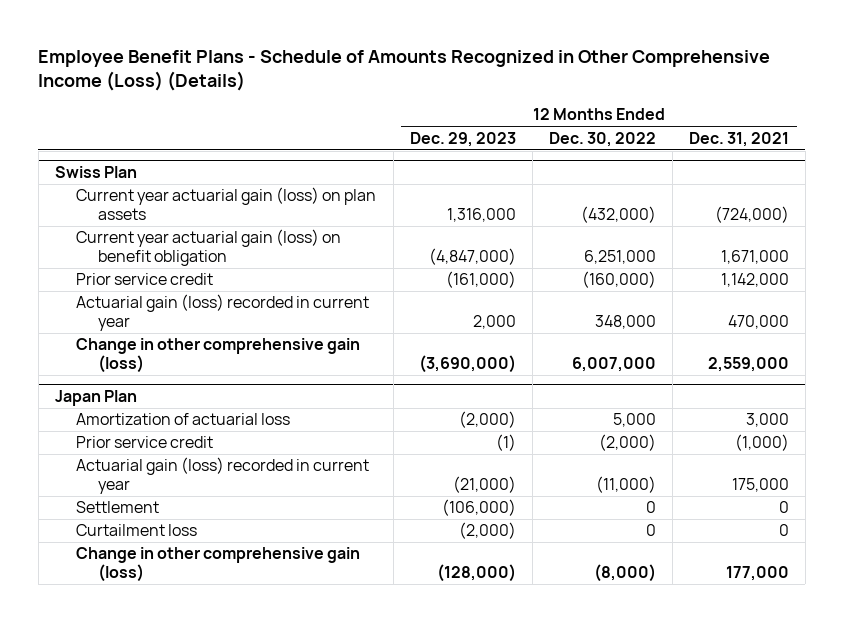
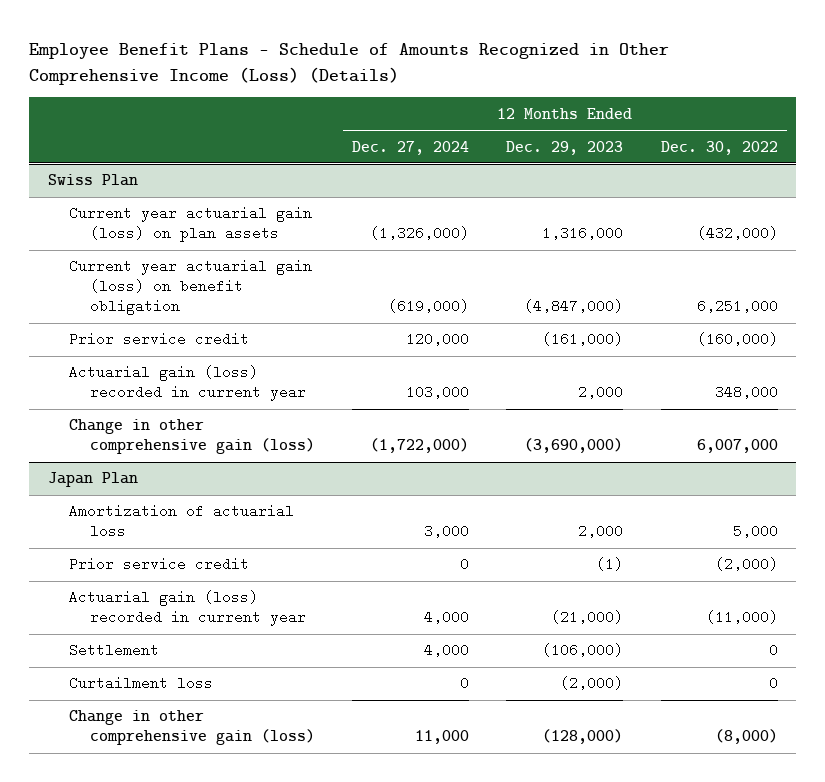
- | 12 Months Ended Dec. 29, 2023 | 12 Months Ended Dec. 30, 2022 | 12 Months Ended Dec. 31, 2021
+ | 12 Months Ended Dec. 27, 2024 | 12 Months Ended Dec. 29, 2023 | 12 Months Ended Dec. 30, 2022
@ Japan Plan
- Amortization of actuarial loss | (2,000) | 5,000 | 3,000
+ Amortization of actuarial loss | 3,000 | 2,000 | 5,000

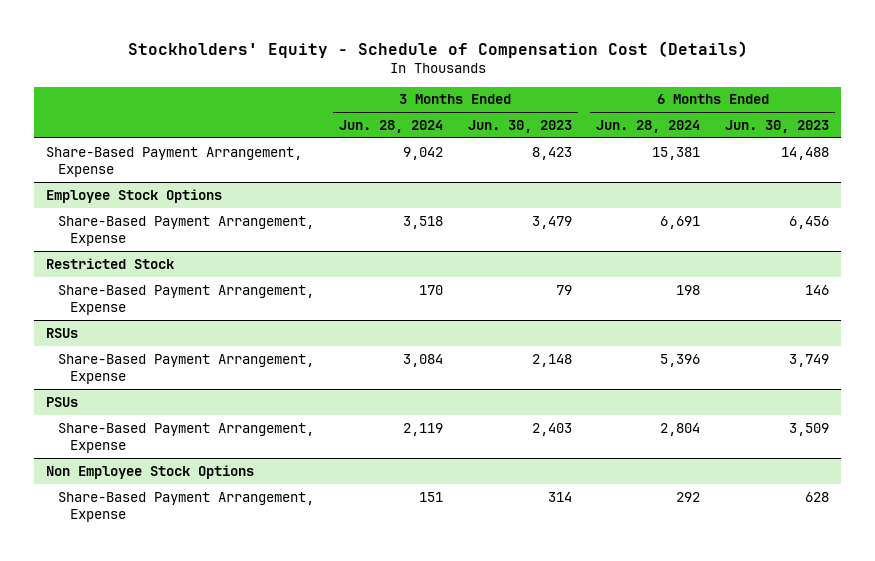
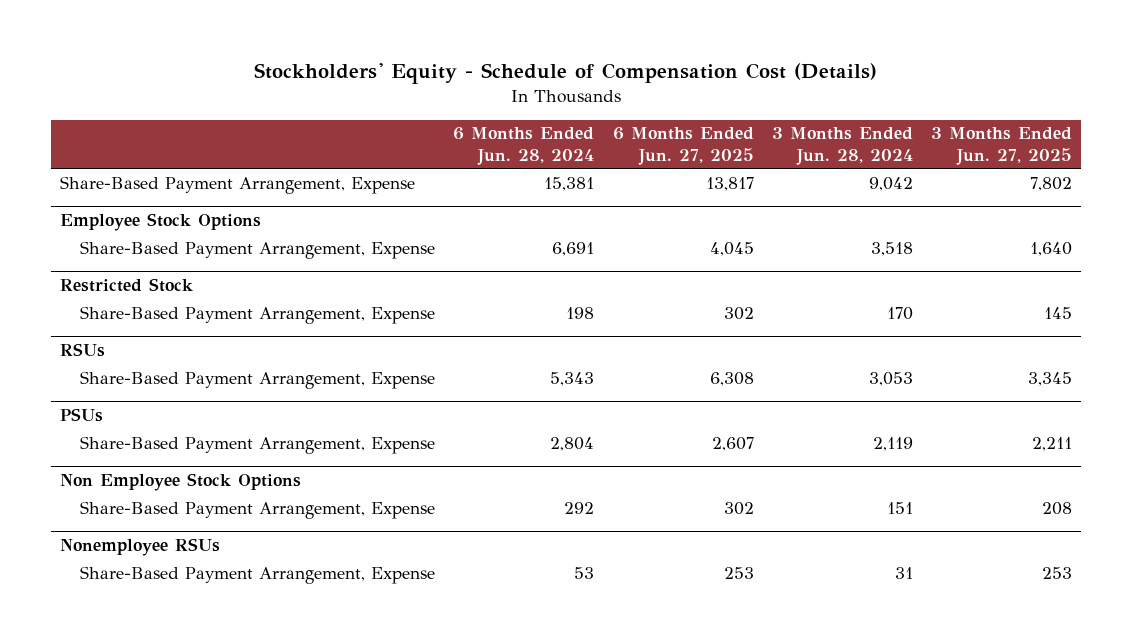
- | 3 Months Ended Jun. 28, 2024 | 3 Months Ended Jun. 30, 2023 | 6 Months Ended Jun. 28, 2024 | 6 Months Ended Jun. 30, 2023
+ | 6 Months Ended Jun. 28, 2024 | 6 Months Ended Jun. 27, 2025 | 3 Months Ended Jun. 28, 2024 | 3 Months Ended Jun. 27, 2025
@ RSUs
- Share-Based Payment Arrangement, Expense | 3,084 | 2,148 | 5,396 | 3,749
+ Share-Based Payment Arrangement, Expense | 5,343 | 6,308 | 3,053 | 3,345
+ Nonemployee RSUs
+ Share-Based Payment Arrangement, Expense | 53 | 253 | 31 | 253

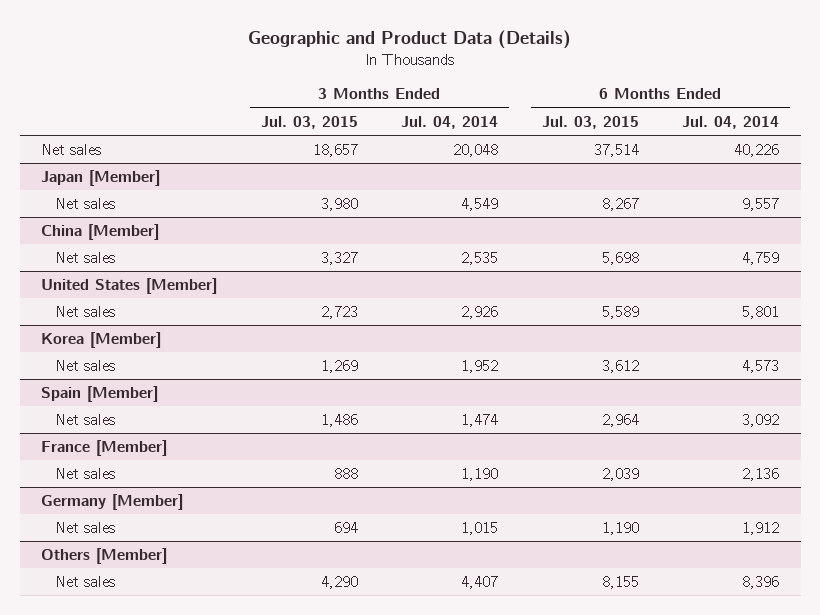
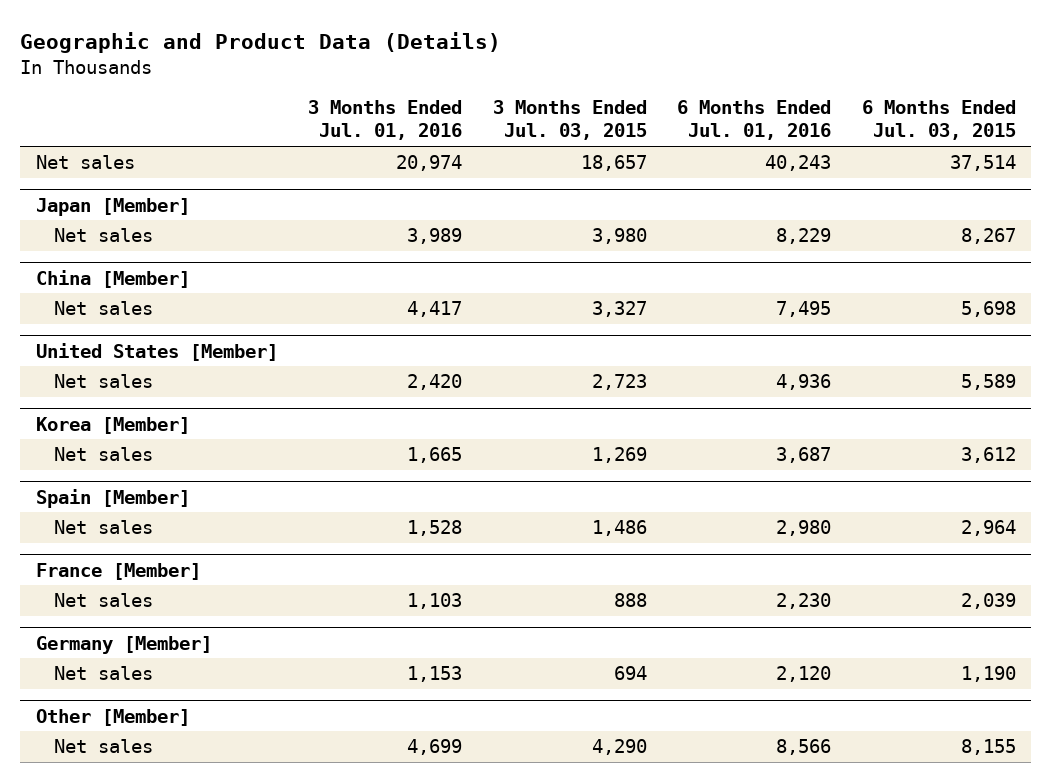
- | 3 Months Ended Jul. 03, 2015 | 3 Months Ended Jul. 04, 2014 | 6 Months Ended Jul. 03, 2015 | 6 Months Ended Jul. 04, 2014
+ | 3 Months Ended Jul. 01, 2016 | 3 Months Ended Jul. 03, 2015 | 6 Months Ended Jul. 01, 2016 | 6 Months Ended Jul. 03, 2015
- Others [Member]
+ Other [Member]

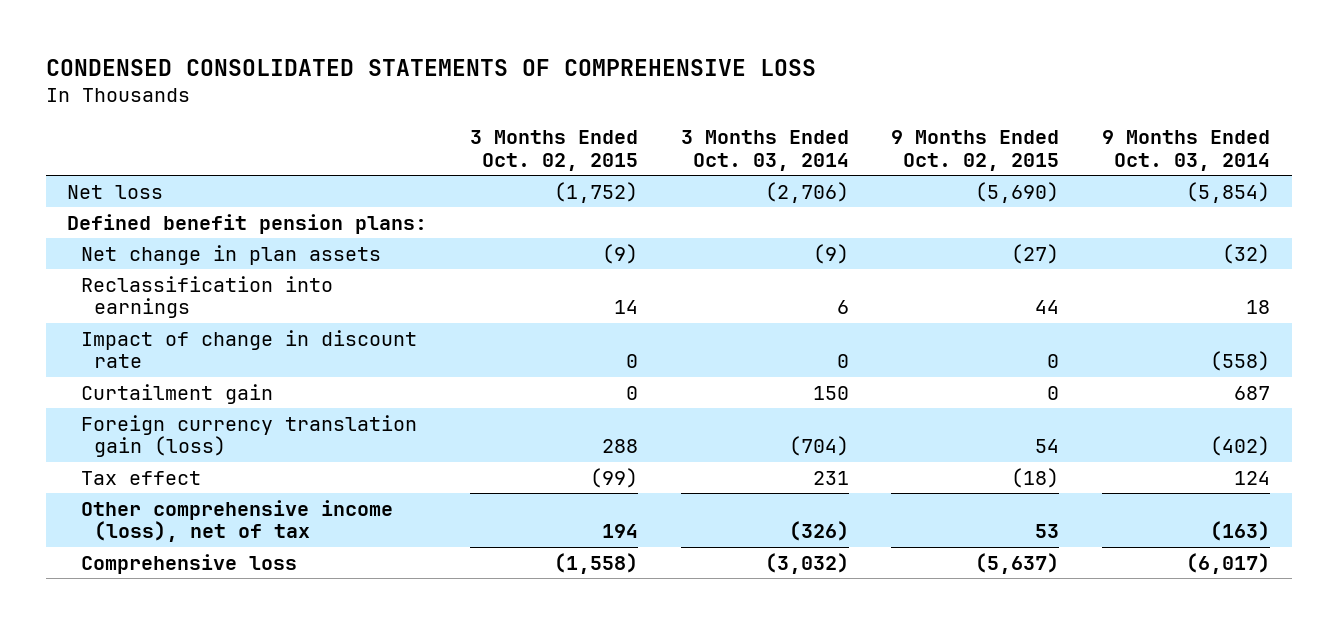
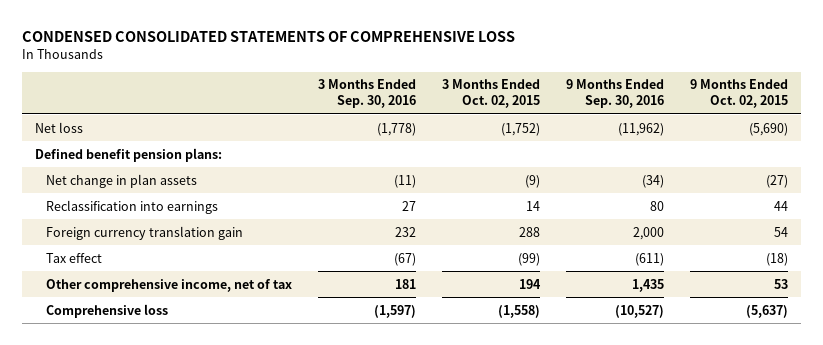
- | 3 Months Ended Oct. 02, 2015 | 3 Months Ended Oct. 03, 2014 | 9 Months Ended Oct. 02, 2015 | 9 Months Ended Oct. 03, 2014
+ | 3 Months Ended Sep. 30, 2016 | 3 Months Ended Oct. 02, 2015 | 9 Months Ended Sep. 30, 2016 | 9 Months Ended Oct. 02, 2015
- Impact of change in discount rate | 0 | 0 | 0 | (558)
- Curtailment gain | 0 | 150 | 0 | 687
- Foreign currency translation gain (loss) | 288 | (704) | 54 | (402)
+ Foreign currency translation gain | 232 | 288 | 2,000 | 54
- Other comprehensive income (loss), net of tax | 194 | (326) | 53 | (163)
+ Other comprehensive income, net of tax | 181 | 194 | 1,435 | 53

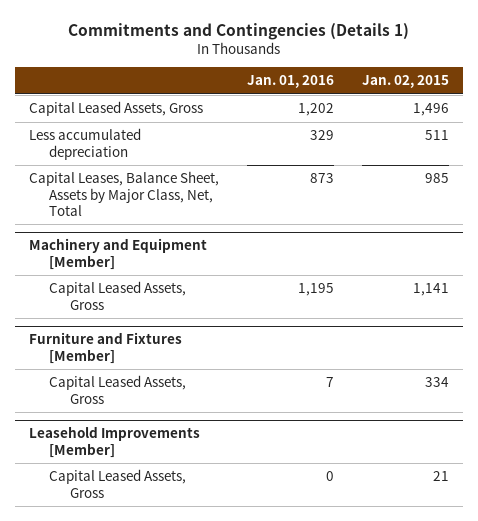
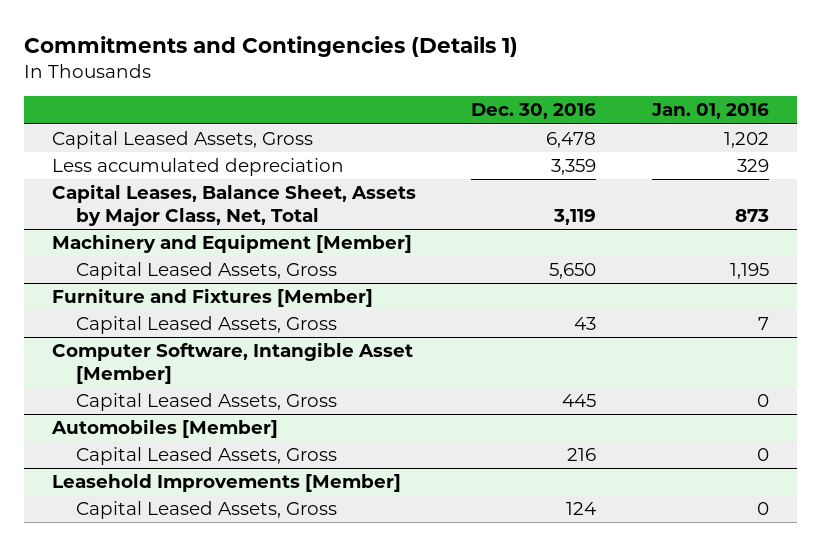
- | Jan. 01, 2016 | Jan. 02, 2015
+ | Dec. 30, 2016 | Jan. 01, 2016
+ Computer Software, Intangible Asset [Member]
+ Capital Leased Assets, Gross | 445 | 0
+ Automobiles [Member]
+ Capital Leased Assets, Gross | 216 | 0

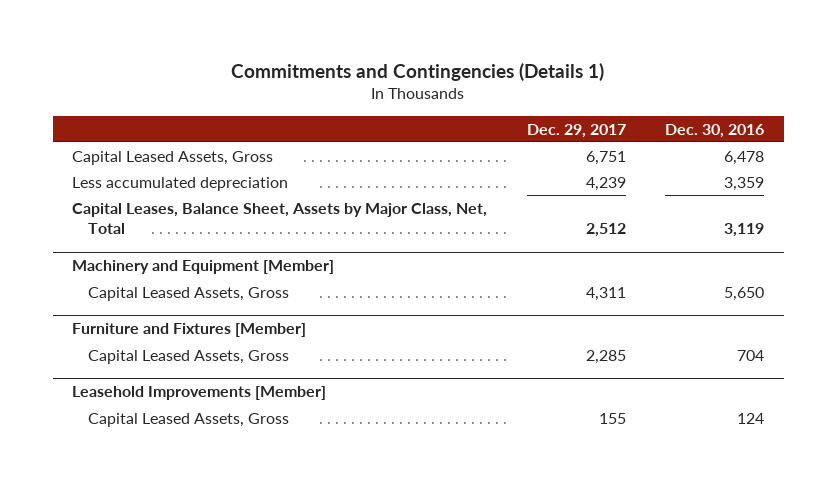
- | Dec. 30, 2016 | Jan. 01, 2016
+ | Dec. 29, 2017 | Dec. 30, 2016
@ Furniture and Fixtures [Member]
- Capital Leased Assets, Gross | 43 | 7
- Computer Software, Intangible Asset [Member]
- Capital Leased Assets, Gross | 445 | 0
- Automobiles [Member]
- Capital Leased Assets, Gross | 216 | 0
@ Furniture and Fixtures [Member]
+ Capital Leased Assets, Gross | 2,285 | 704

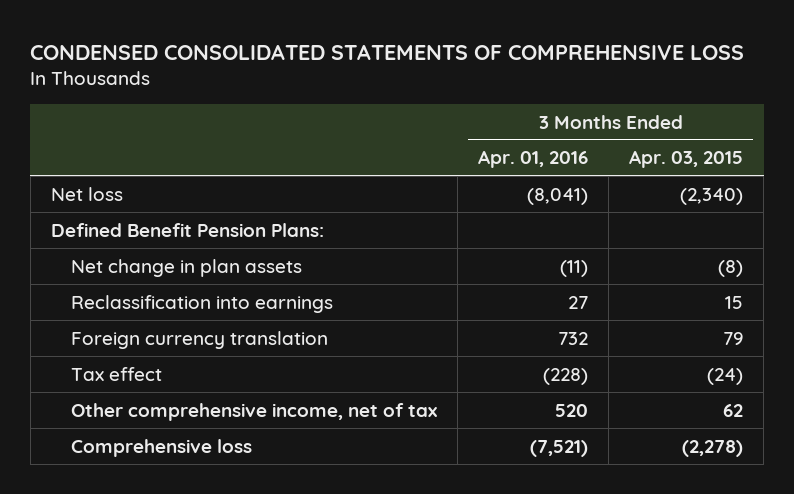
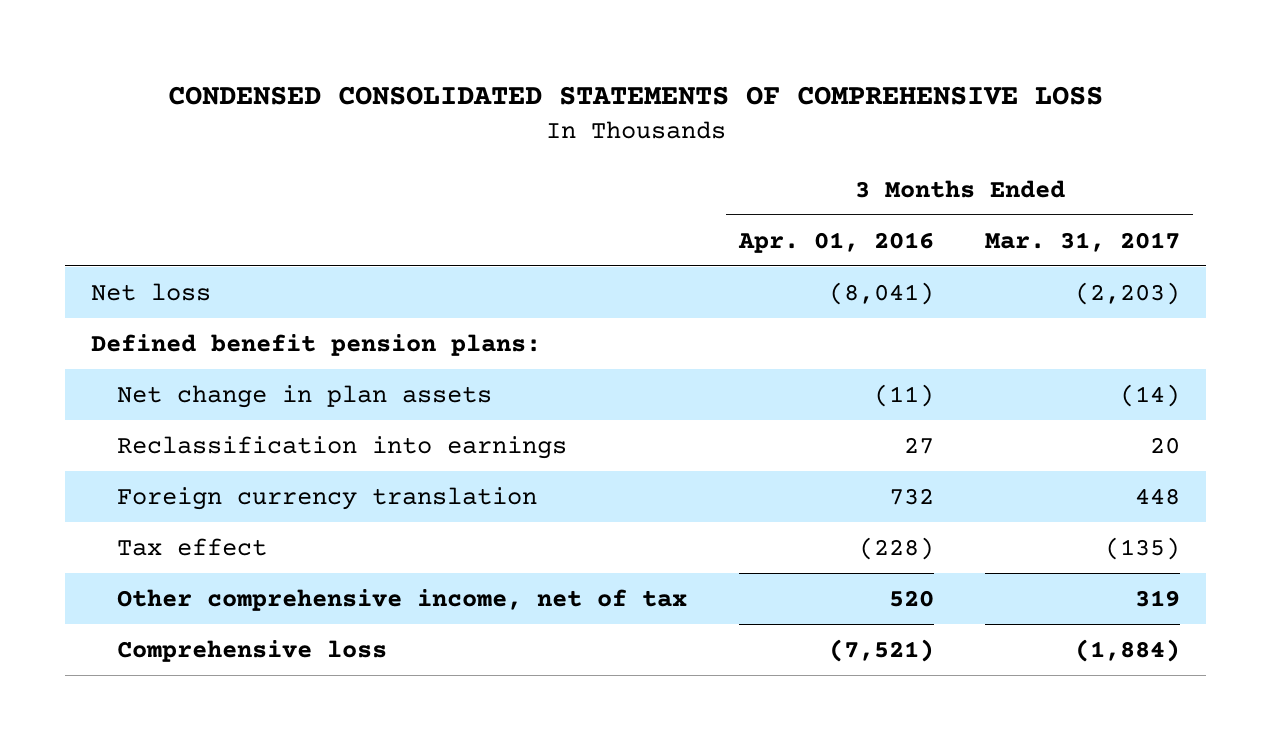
- | 3 Months Ended Apr. 01, 2016 | 3 Months Ended Apr. 03, 2015
+ | 3 Months Ended Apr. 01, 2016 | 3 Months Ended Mar. 31, 2017
- Defined Benefit Pension Plans:
+ Defined benefit pension plans:

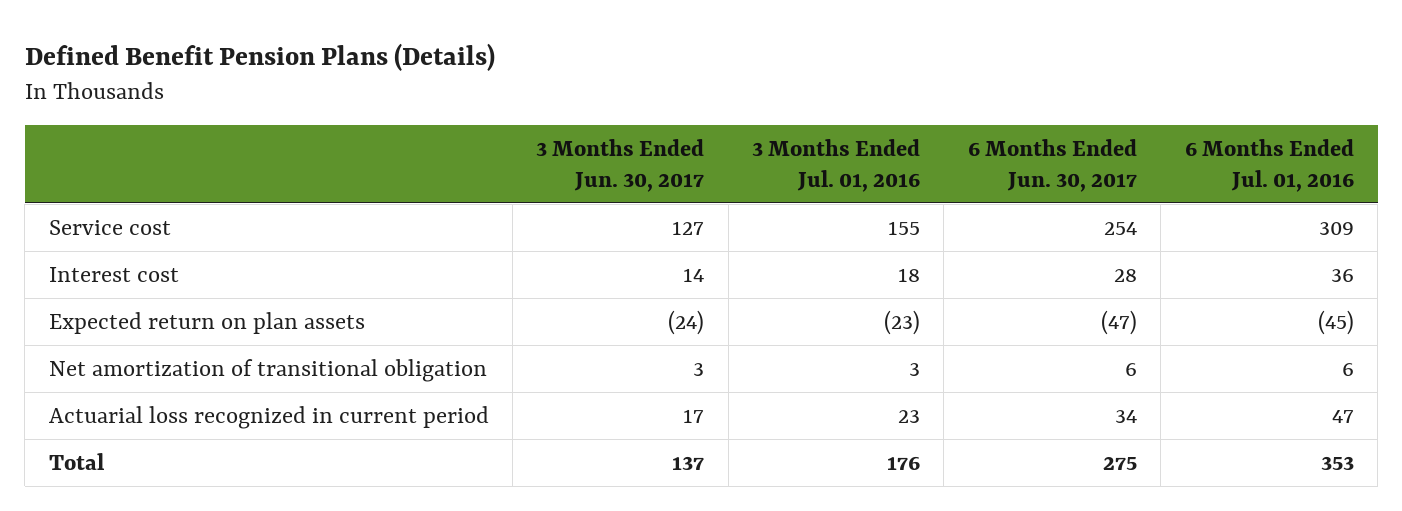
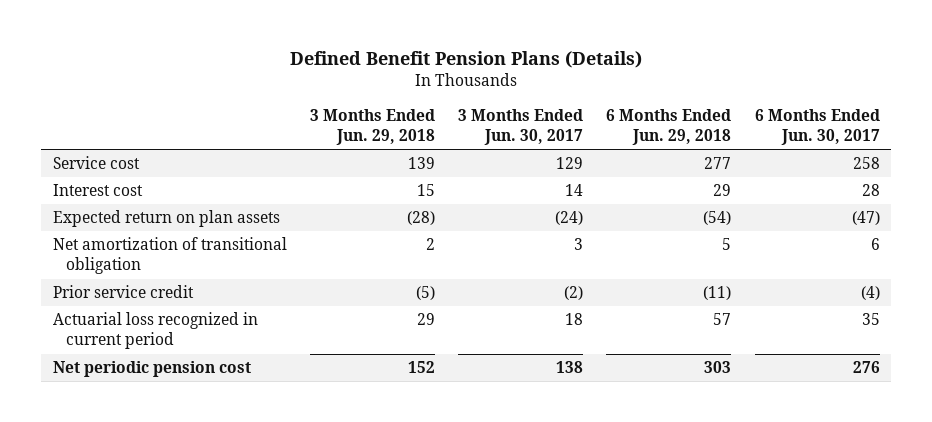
- | 3 Months Ended Jun. 30, 2017 | 3 Months Ended Jul. 01, 2016 | 6 Months Ended Jun. 30, 2017 | 6 Months Ended Jul. 01, 2016
+ | 3 Months Ended Jun. 29, 2018 | 3 Months Ended Jun. 30, 2017 | 6 Months Ended Jun. 29, 2018 | 6 Months Ended Jun. 30, 2017
- Service cost | 127 | 155 | 254 | 309
+ Service cost | 139 | 129 | 277 | 258
- Actuarial loss recognized in current period | 17 | 23 | 34 | 47
- Total | 137 | 176 | 275 | 353
+ Prior service credit | (5) | (2) | (11) | (4)
+ Actuarial loss recognized in current period | 29 | 18 | 57 | 35
+ Net periodic pension cost | 152 | 138 | 303 | 276

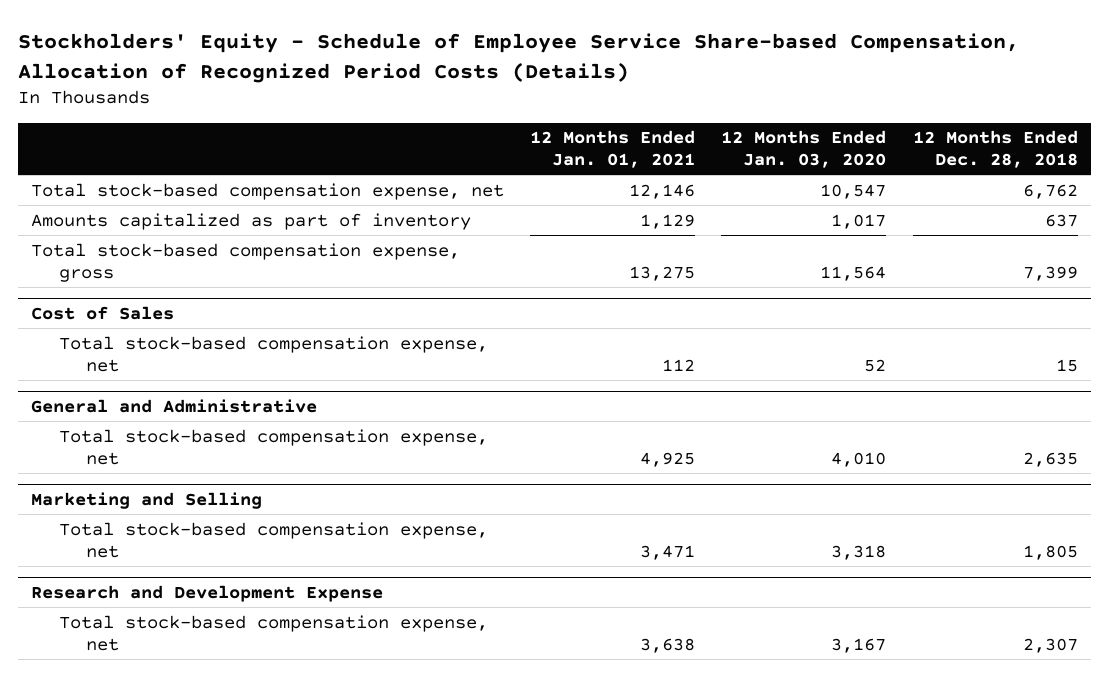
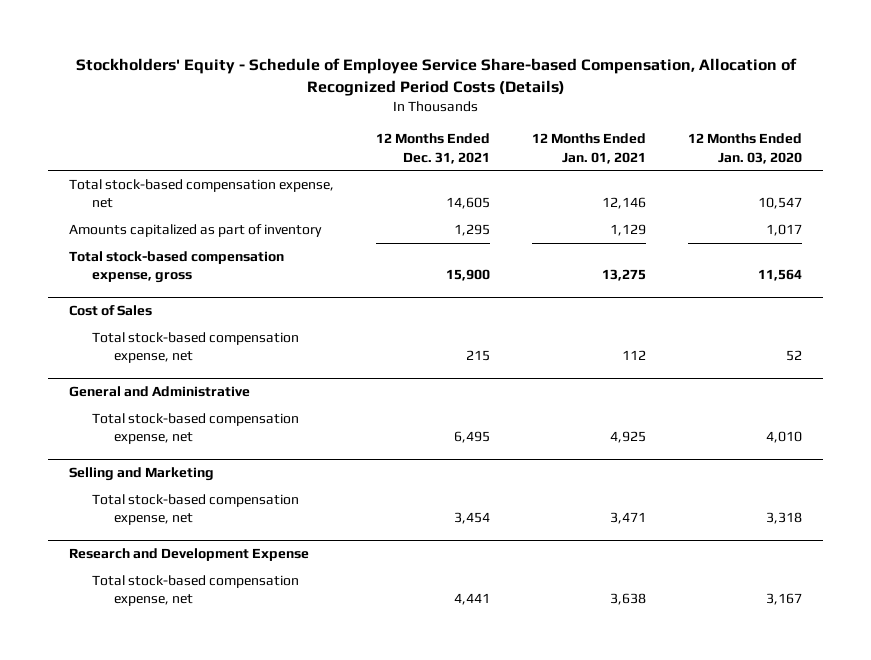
- | 12 Months Ended Jan. 01, 2021 | 12 Months Ended Jan. 03, 2020 | 12 Months Ended Dec. 28, 2018
+ | 12 Months Ended Dec. 31, 2021 | 12 Months Ended Jan. 01, 2021 | 12 Months Ended Jan. 03, 2020
- Marketing and Selling
+ Selling and Marketing

